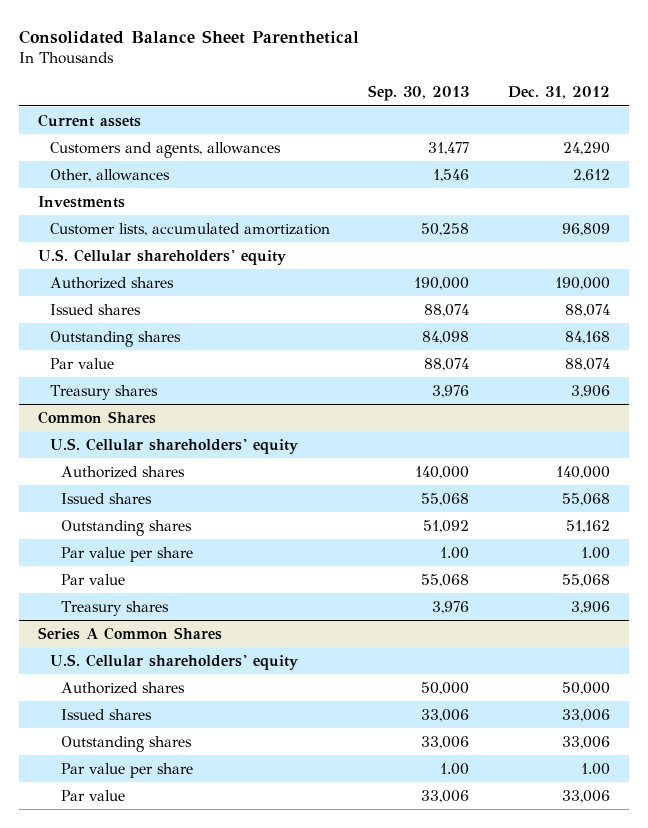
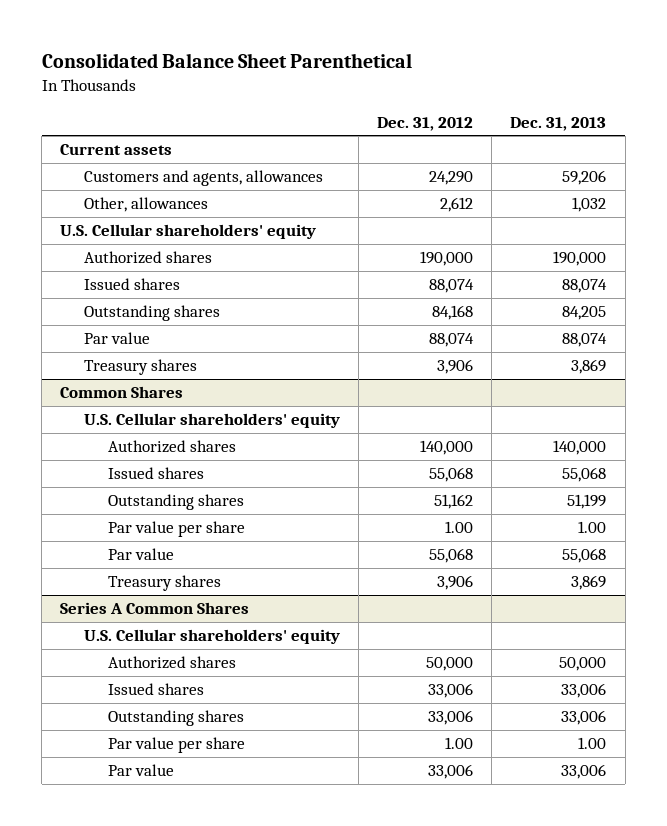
- | Sep. 30, 2013 | Dec. 31, 2012
+ | Dec. 31, 2012 | Dec. 31, 2013
- Investments
- Customer lists, accumulated amortization | 50,258 | 96,809

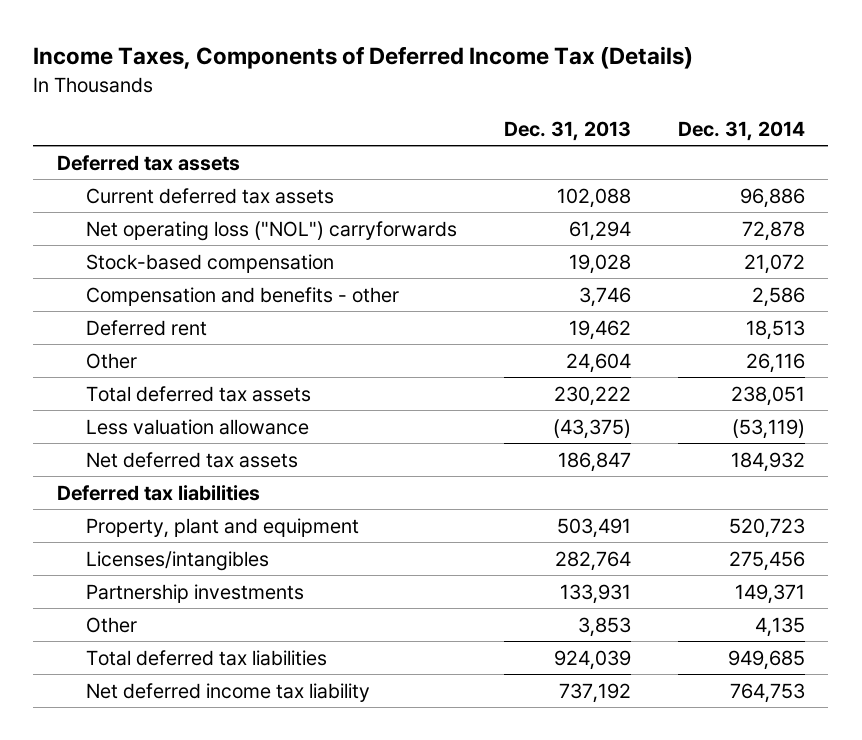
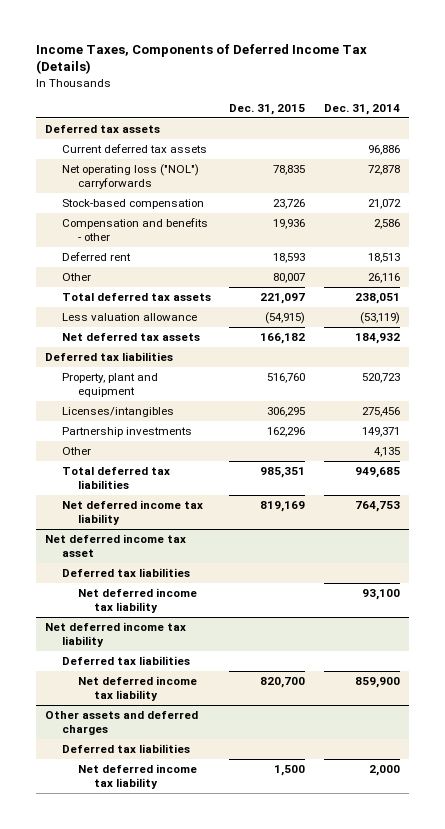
- | Dec. 31, 2013 | Dec. 31, 2014
+ | Dec. 31, 2015 | Dec. 31, 2014
+ Net deferred income tax asset
+ Deferred tax liabilities
+ Net deferred income tax liability | | 93,100
+ Net deferred income tax liability
+ Deferred tax liabilities
+ Net deferred income tax liability | 820,700 | 859,900
+ Other assets and deferred charges
+ Deferred tax liabilities
+ Net deferred income tax liability | 1,500 | 2,000

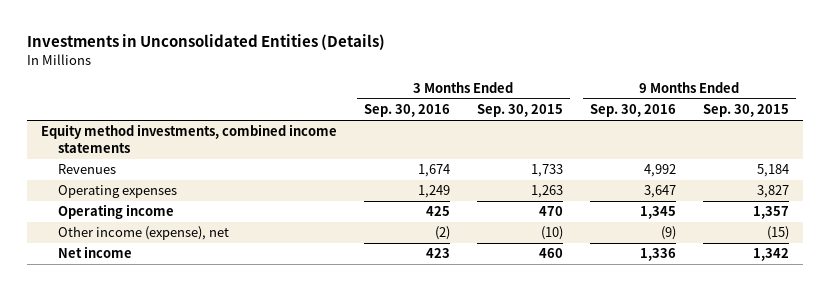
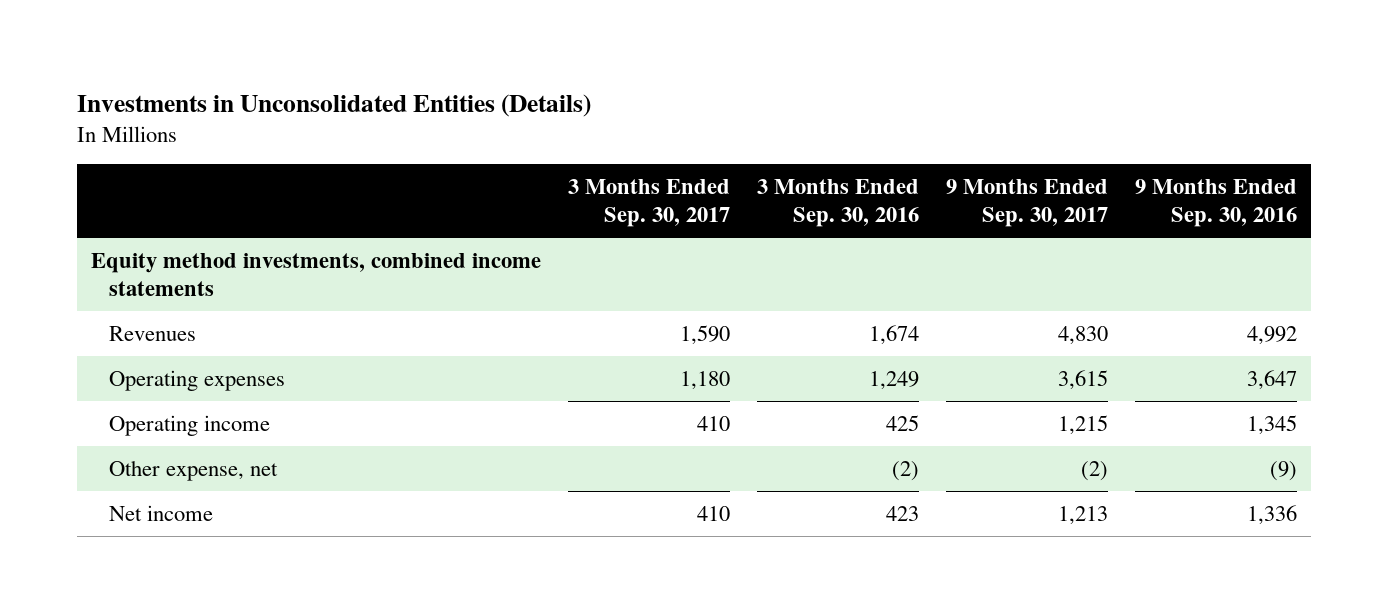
- | 3 Months Ended Sep. 30, 2016 | 3 Months Ended Sep. 30, 2015 | 9 Months Ended Sep. 30, 2016 | 9 Months Ended Sep. 30, 2015
+ | 3 Months Ended Sep. 30, 2017 | 3 Months Ended Sep. 30, 2016 | 9 Months Ended Sep. 30, 2017 | 9 Months Ended Sep. 30, 2016
- Other income (expense), net | (2) | (10) | (9) | (15)
+ Other expense, net | | (2) | (2) | (9)

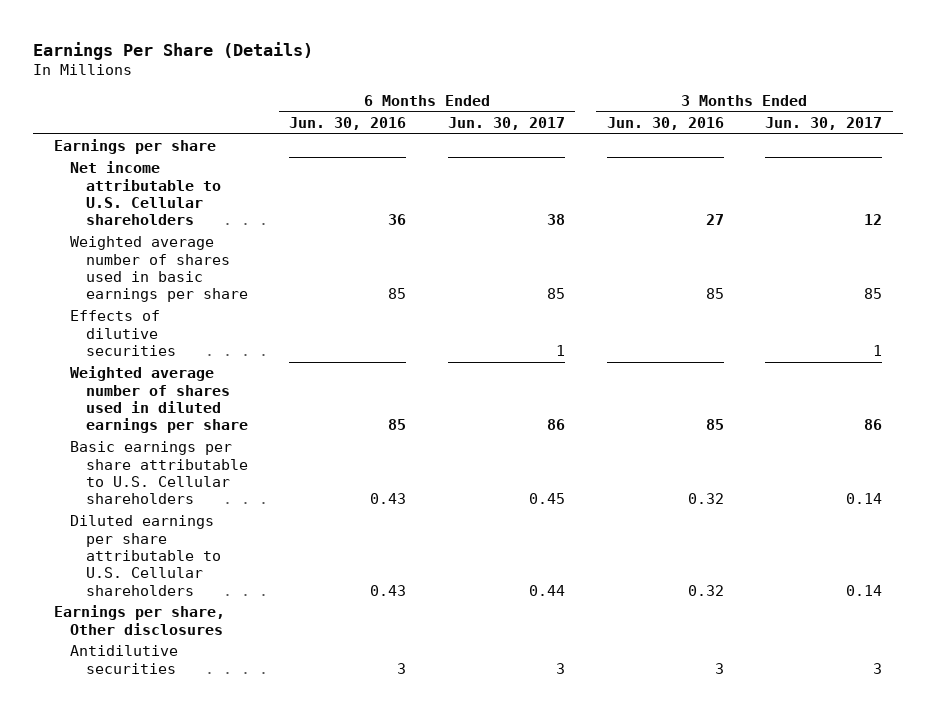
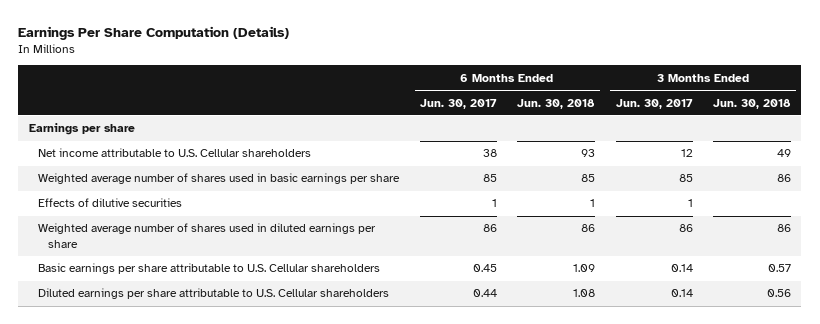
- Earnings Per Share (Details)
+ Earnings Per Share Computation (Details)
- | 6 Months Ended Jun. 30, 2016 | 6 Months Ended Jun. 30, 2017 | 3 Months Ended Jun. 30, 2016 | 3 Months Ended Jun. 30, 2017
+ | 6 Months Ended Jun. 30, 2017 | 6 Months Ended Jun. 30, 2018 | 3 Months Ended Jun. 30, 2017 | 3 Months Ended Jun. 30, 2018
- Earnings per share, Other disclosures
- Antidilutive securities | 3 | 3 | 3 | 3

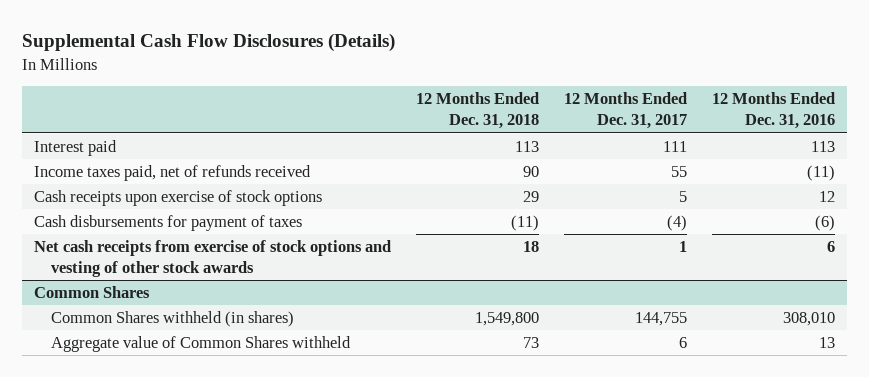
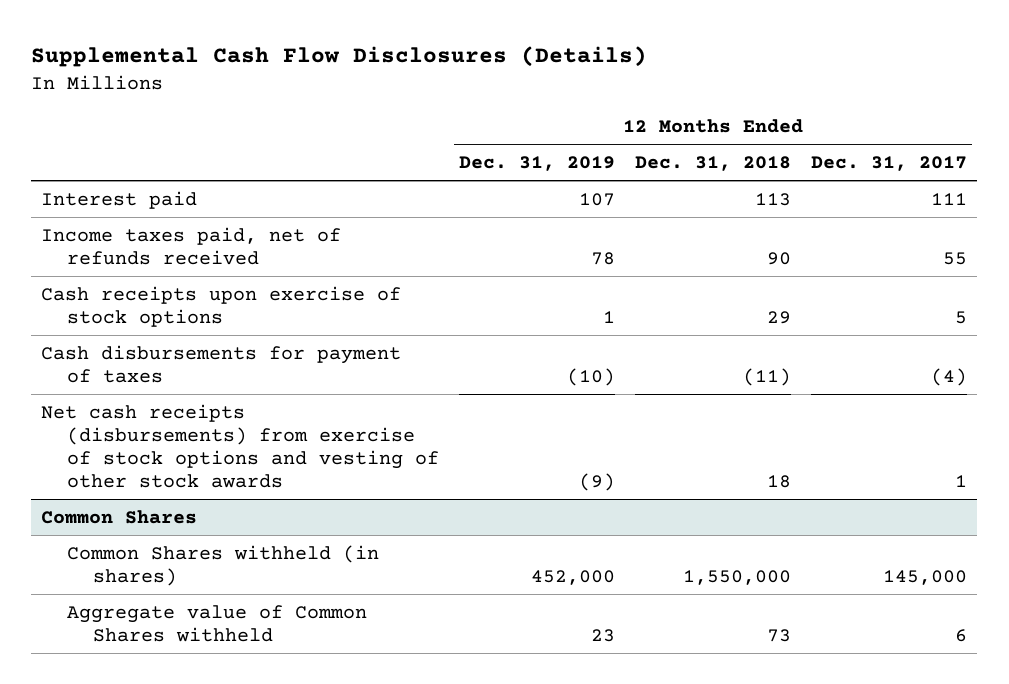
- | 12 Months Ended Dec. 31, 2018 | 12 Months Ended Dec. 31, 2017 | 12 Months Ended Dec. 31, 2016
+ | 12 Months Ended Dec. 31, 2019 | 12 Months Ended Dec. 31, 2018 | 12 Months Ended Dec. 31, 2017
- Net cash receipts from exercise of stock options and vesting of other stock awards | 18 | 1 | 6
+ Net cash receipts (disbursements) from exercise of stock options and vesting of other stock awards | (9) | 18 | 1
@ Common Shares
- Common Shares withheld (in shares) | 1,549,800 | 144,755 | 308,010
+ Common Shares withheld (in shares) | 452,000 | 1,550,000 | 145,000

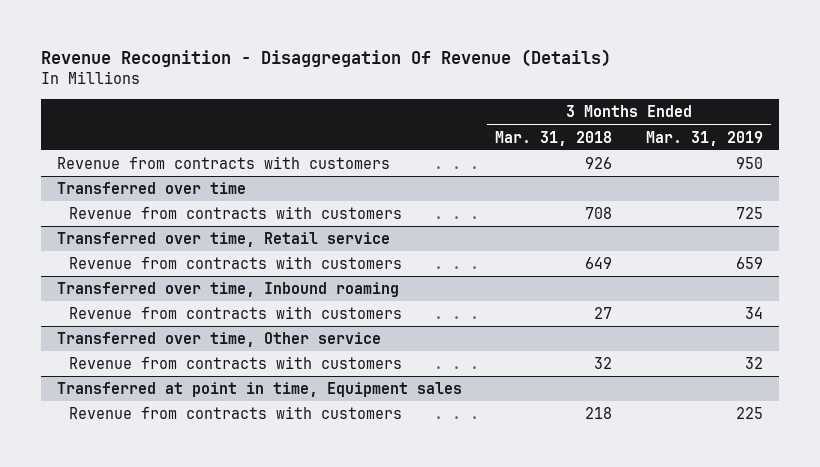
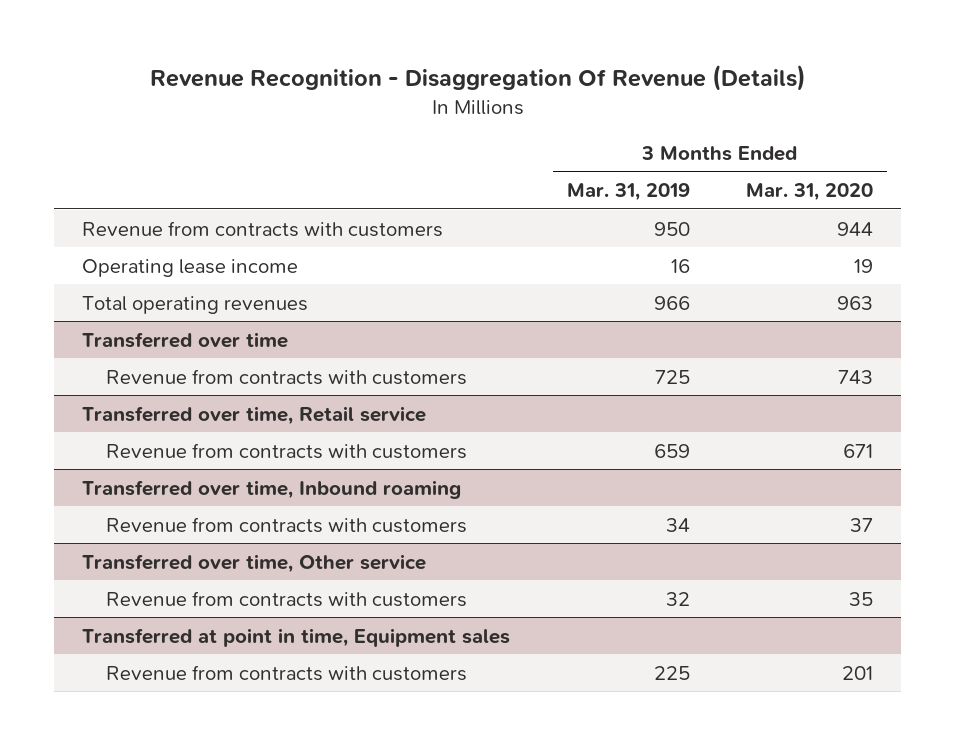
- | 3 Months Ended Mar. 31, 2018 | 3 Months Ended Mar. 31, 2019
+ | 3 Months Ended Mar. 31, 2019 | 3 Months Ended Mar. 31, 2020
+ Operating lease income | 16 | 19
+ Total operating revenues | 966 | 963

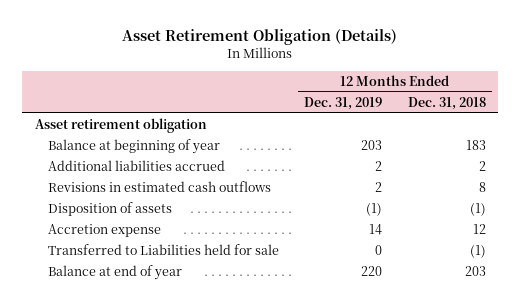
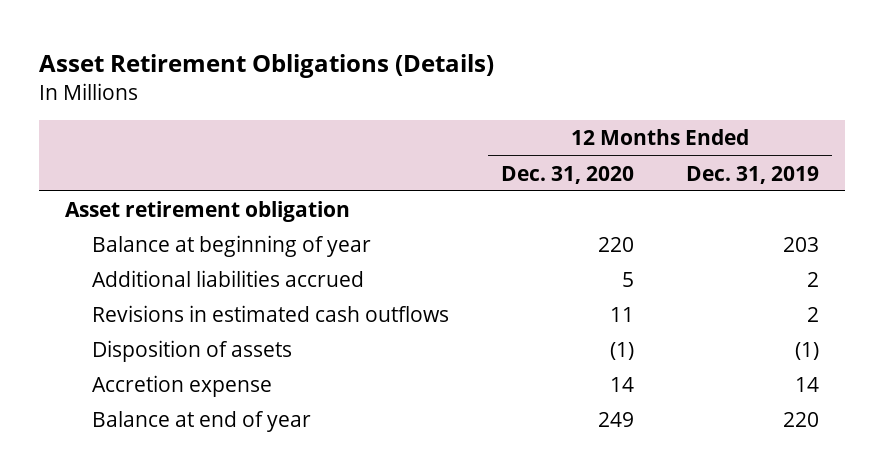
- Asset Retirement Obligation (Details)
+ Asset Retirement Obligations (Details)
- | 12 Months Ended Dec. 31, 2019 | 12 Months Ended Dec. 31, 2018
+ | 12 Months Ended Dec. 31, 2020 | 12 Months Ended Dec. 31, 2019
- Transferred to Liabilities held for sale | 0 | (1)

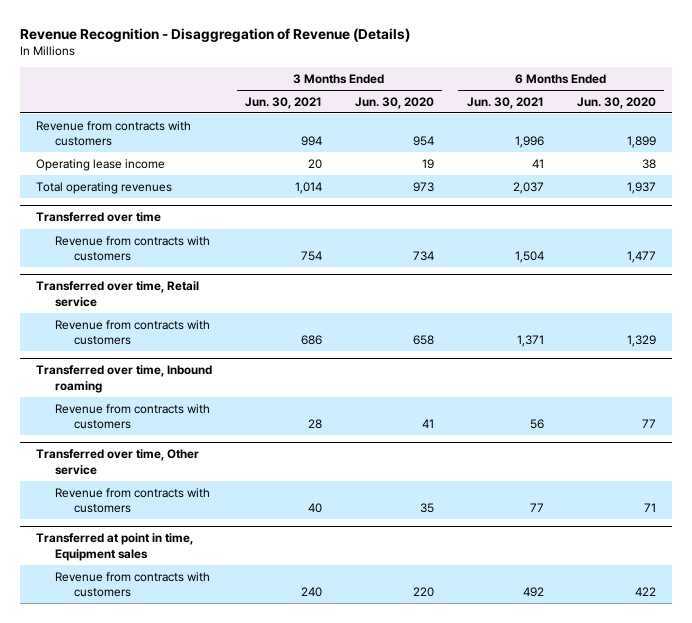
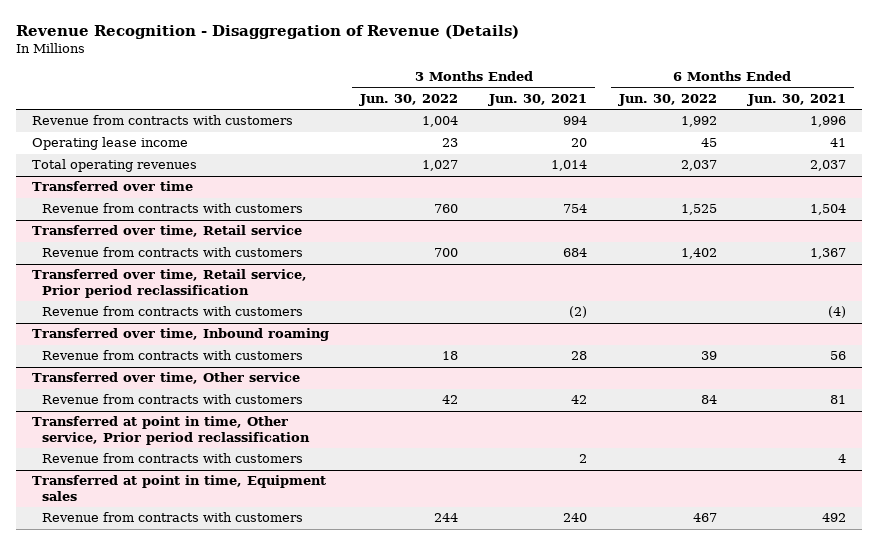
- | 3 Months Ended Jun. 30, 2021 | 3 Months Ended Jun. 30, 2020 | 6 Months Ended Jun. 30, 2021 | 6 Months Ended Jun. 30, 2020
+ | 3 Months Ended Jun. 30, 2022 | 3 Months Ended Jun. 30, 2021 | 6 Months Ended Jun. 30, 2022 | 6 Months Ended Jun. 30, 2021
@ Transferred over time, Retail service
- Revenue from contracts with customers | 686 | 658 | 1,371 | 1,329
+ Revenue from contracts with customers | 700 | 684 | 1,402 | 1,367
+ Transferred over time, Retail service, Prior period reclassification
+ Revenue from contracts with customers | | (2) | | (4)
@ Transferred over time, Other service
- Revenue from contracts with customers | 40 | 35 | 77 | 71
+ Revenue from contracts with customers | 42 | 42 | 84 | 81
+ Transferred at point in time, Other service, Prior period reclassification
+ Revenue from contracts with customers | | 2 | | 4

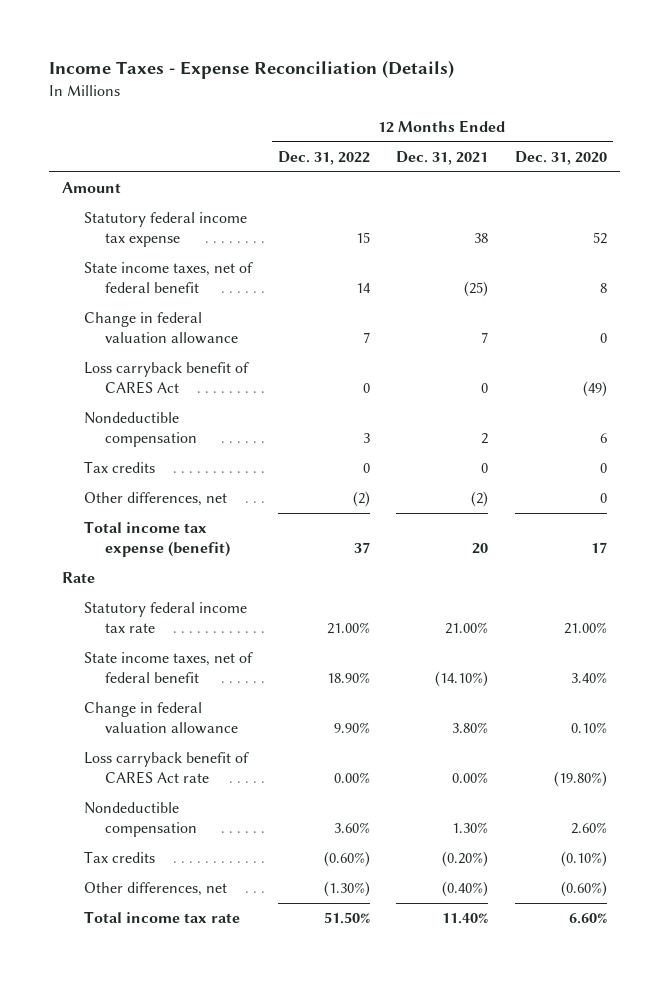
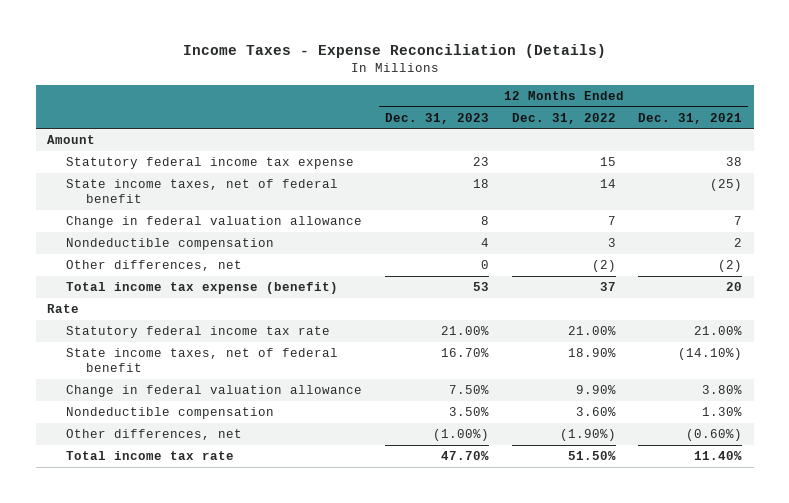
- | 12 Months Ended Dec. 31, 2022 | 12 Months Ended Dec. 31, 2021 | 12 Months Ended Dec. 31, 2020
+ | 12 Months Ended Dec. 31, 2023 | 12 Months Ended Dec. 31, 2022 | 12 Months Ended Dec. 31, 2021
- Loss carryback benefit of CARES Act | 0 | 0 | (49)
- Tax credits | 0 | 0 | 0
- Loss carryback benefit of CARES Act rate | 0.00% | 0.00% | (19.80%)
- Tax credits | (0.60%) | (0.20%) | (0.10%)
- Other differences, net | (1.30%) | (0.40%) | (0.60%)
+ Other differences, net | (1.00%) | (1.90%) | (0.60%)

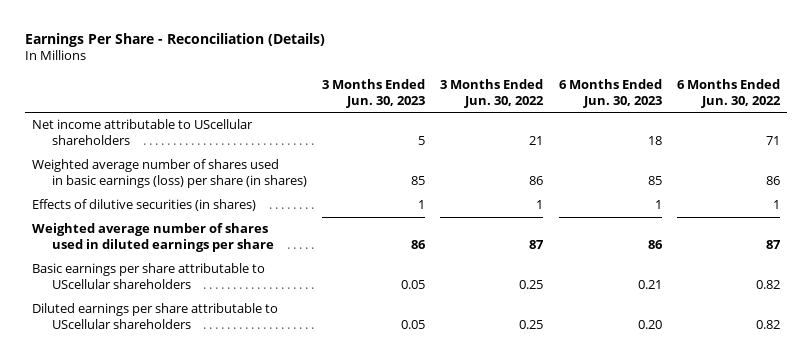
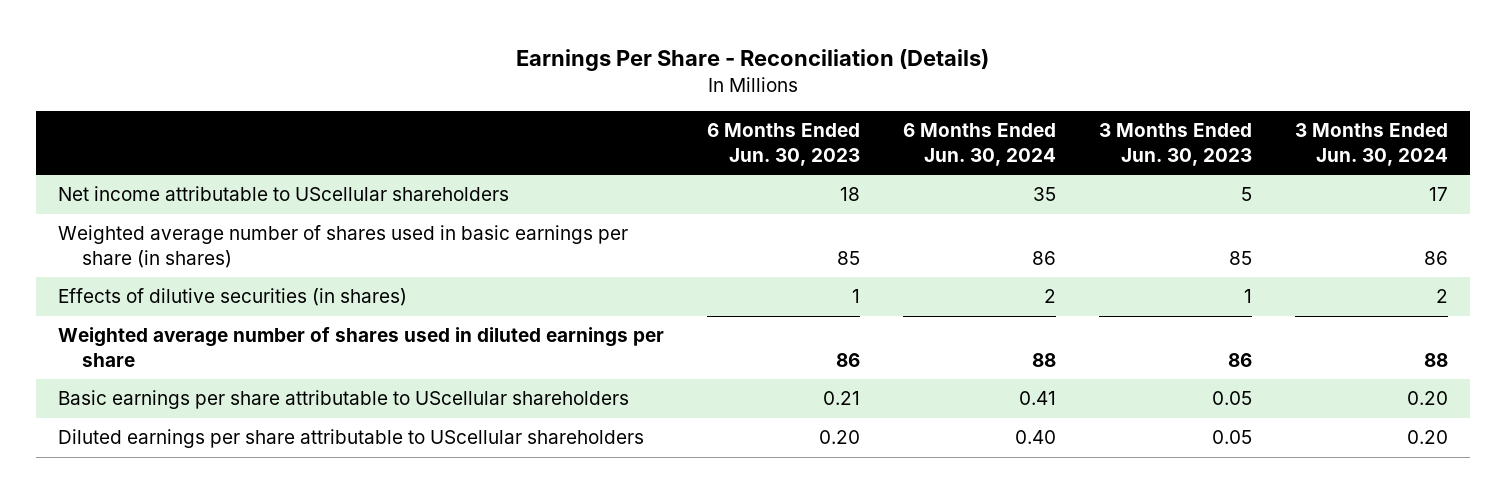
- | 3 Months Ended Jun. 30, 2023 | 3 Months Ended Jun. 30, 2022 | 6 Months Ended Jun. 30, 2023 | 6 Months Ended Jun. 30, 2022
+ | 6 Months Ended Jun. 30, 2023 | 6 Months Ended Jun. 30, 2024 | 3 Months Ended Jun. 30, 2023 | 3 Months Ended Jun. 30, 2024
- Weighted average number of shares used in basic earnings (loss) per share (in shares) | 85 | 86 | 85 | 86
+ Weighted average number of shares used in basic earnings per share (in shares) | 85 | 86 | 85 | 86

